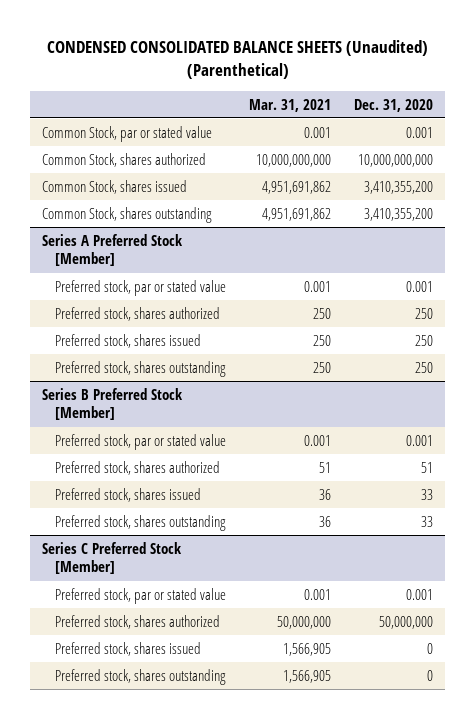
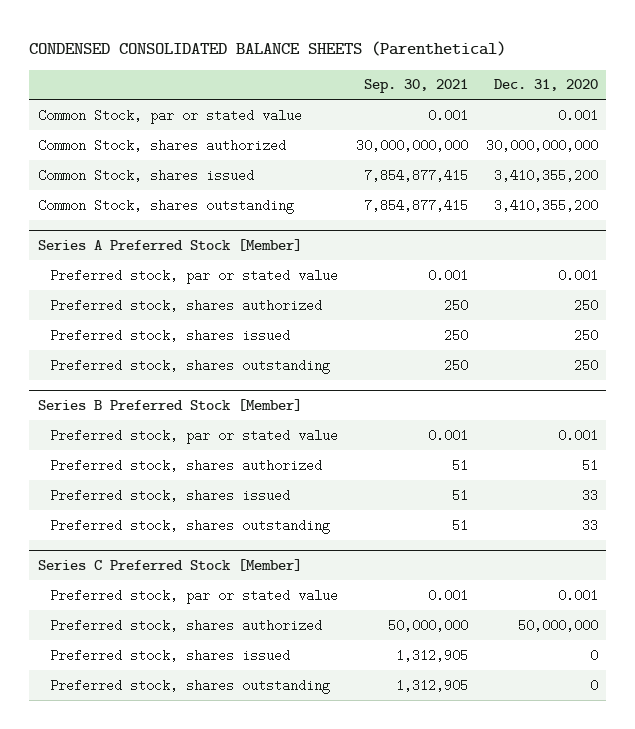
- CONDENSED CONSOLIDATED BALANCE SHEETS (Unaudited) (Parenthetical)
+ CONDENSED CONSOLIDATED BALANCE SHEETS (Parenthetical)
- | Mar. 31, 2021 | Dec. 31, 2020
+ | Sep. 30, 2021 | Dec. 31, 2020
- Common Stock, shares authorized | 10,000,000,000 | 10,000,000,000
+ Common Stock, shares authorized | 30,000,000,000 | 30,000,000,000

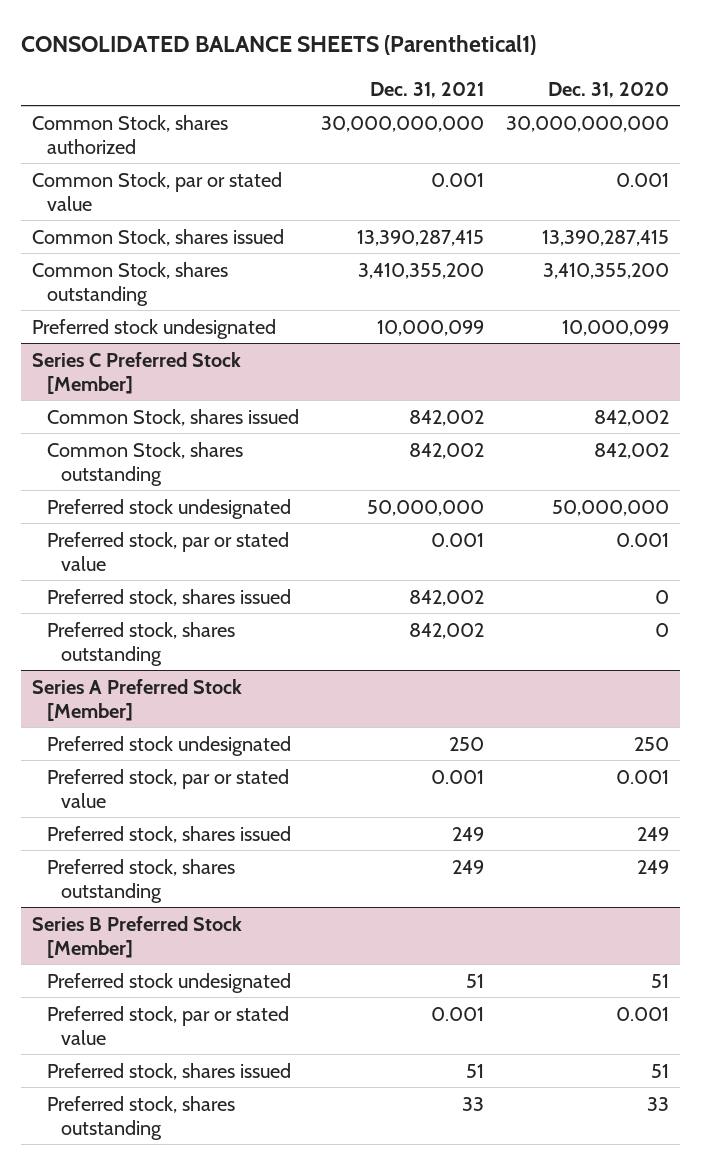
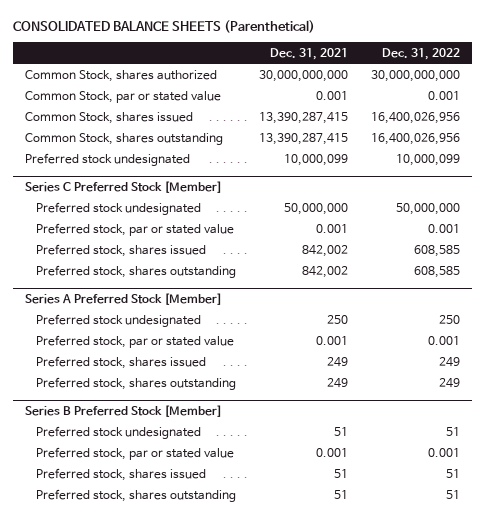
- CONSOLIDATED BALANCE SHEETS (Parenthetical1)
+ CONSOLIDATED BALANCE SHEETS (Parenthetical)
- | Dec. 31, 2021 | Dec. 31, 2020
+ | Dec. 31, 2021 | Dec. 31, 2022
- Common Stock, shares outstanding | 3,410,355,200 | 3,410,355,200
+ Common Stock, shares outstanding | 13,390,287,415 | 16,400,026,956
@ Series C Preferred Stock [Member]
- Common Stock, shares issued | 842,002 | 842,002
- Common Stock, shares outstanding | 842,002 | 842,002
@ Series B Preferred Stock [Member]
- Preferred stock, shares outstanding | 33 | 33
+ Preferred stock, shares outstanding | 51 | 51

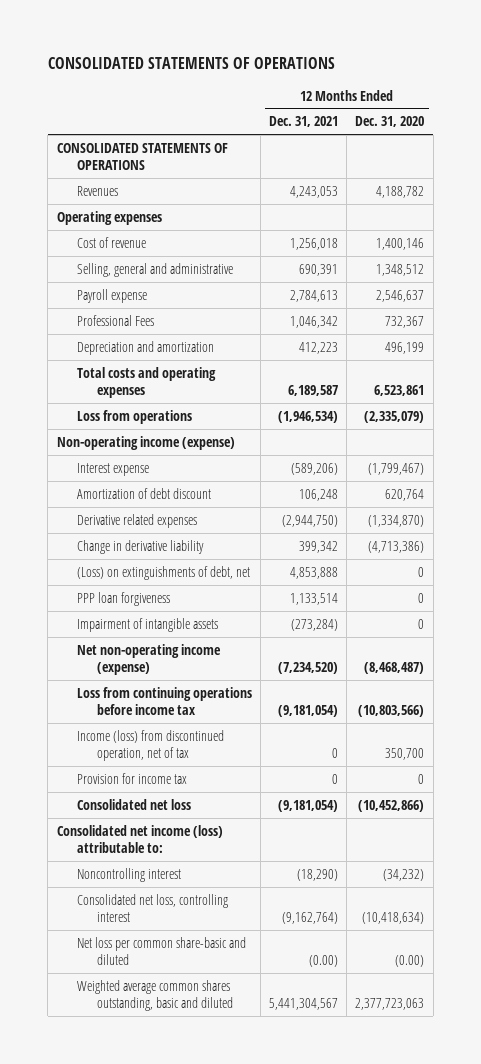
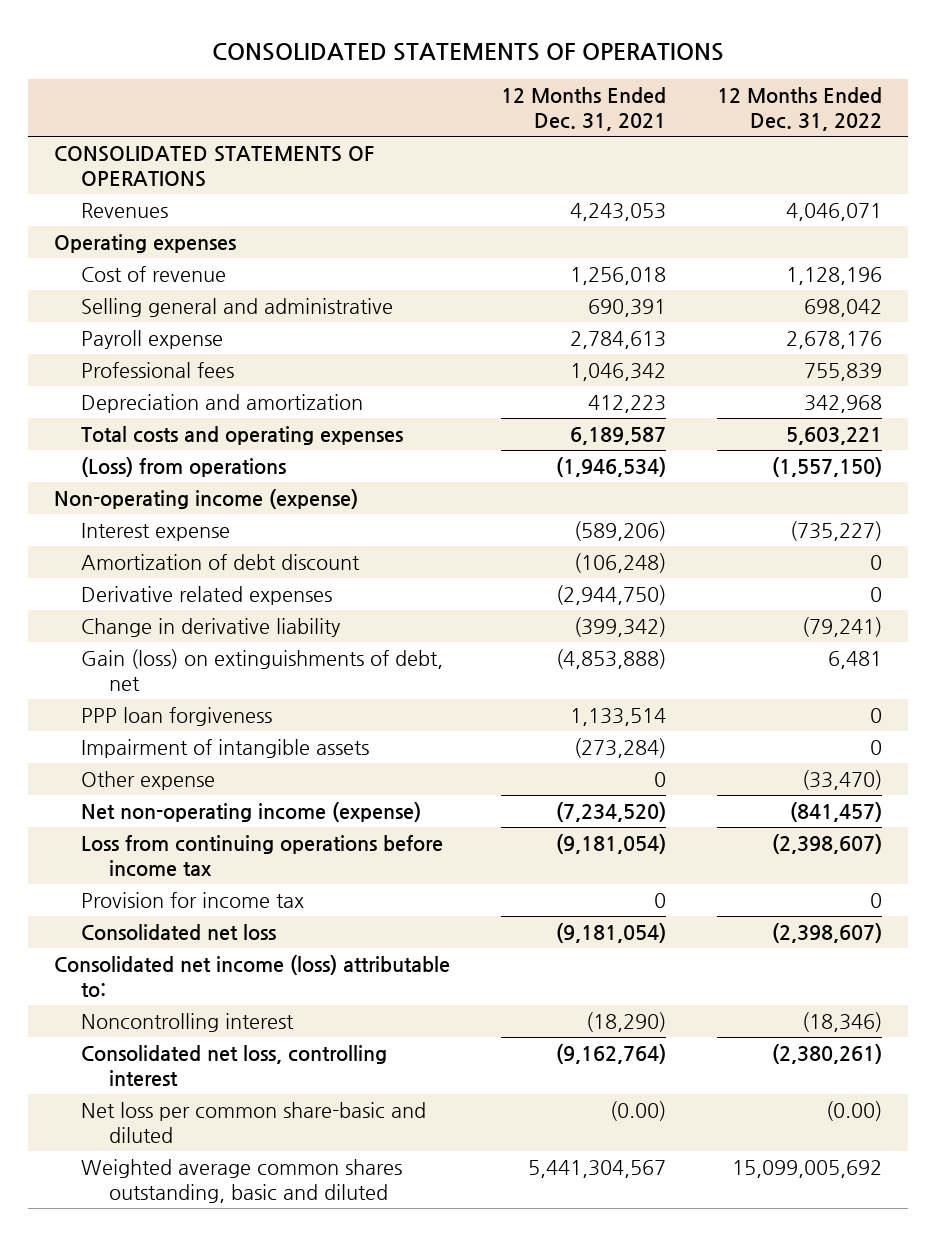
- | 12 Months Ended Dec. 31, 2021 | 12 Months Ended Dec. 31, 2020
+ | 12 Months Ended Dec. 31, 2021 | 12 Months Ended Dec. 31, 2022
- Selling, general and administrative | 690,391 | 1,348,512
+ Selling general and administrative | 690,391 | 698,042
- Professional Fees | 1,046,342 | 732,367
+ Professional fees | 1,046,342 | 755,839
- Loss from operations | (1,946,534) | (2,335,079)
+ (Loss) from operations | (1,946,534) | (1,557,150)
- Amortization of debt discount | 106,248 | 620,764
+ Amortization of debt discount | (106,248) | 0
- Change in derivative liability | 399,342 | (4,713,386)
- (Loss) on extinguishments of debt, net | 4,853,888 | 0
+ Change in derivative liability | (399,342) | (79,241)
+ Gain (loss) on extinguishments of debt, net | (4,853,888) | 6,481
+ Other expense | 0 | (33,470)
- Income (loss) from discontinued operation, net of tax | 0 | 350,700

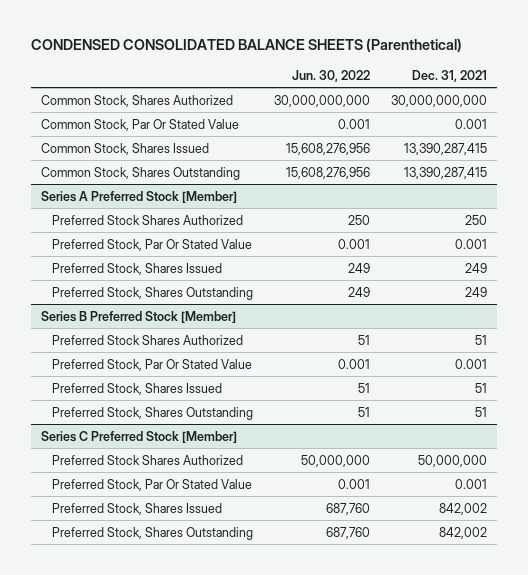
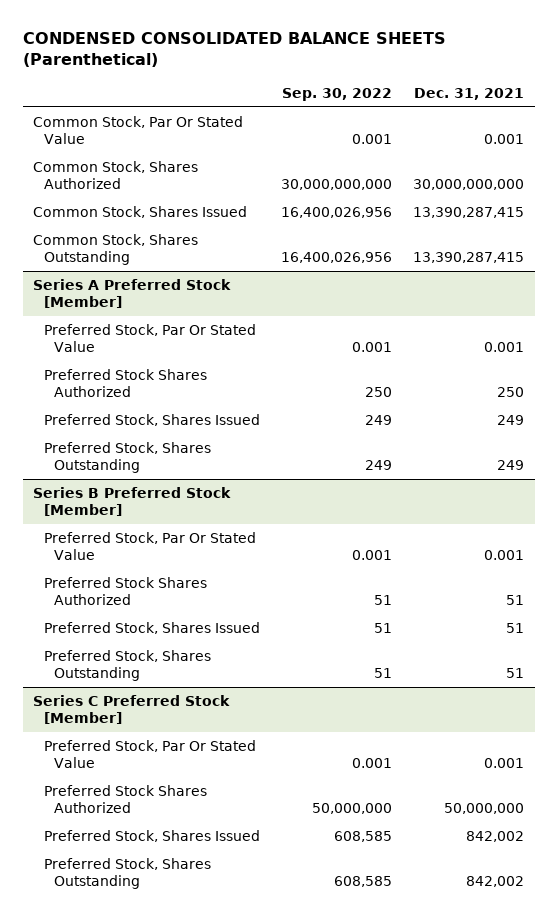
- | Jun. 30, 2022 | Dec. 31, 2021
+ | Sep. 30, 2022 | Dec. 31, 2021
moved down: Common Stock, Shares Authorized | 30,000,000,000 | 30,000,000,000
@ Series A Preferred Stock [Member]
moved down: Preferred Stock Shares Authorized | 250 | 250
@ Series B Preferred Stock [Member]
moved down: Preferred Stock Shares Authorized | 51 | 51
@ Series C Preferred Stock [Member]
moved down: Preferred Stock Shares Authorized | 50,000,000 | 50,000,000

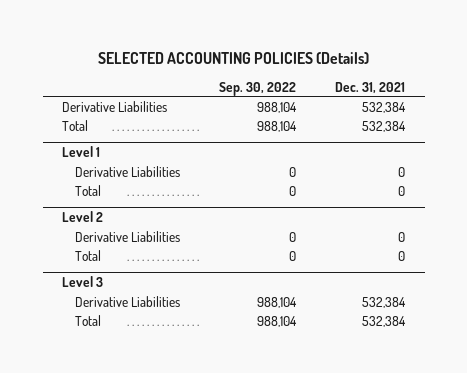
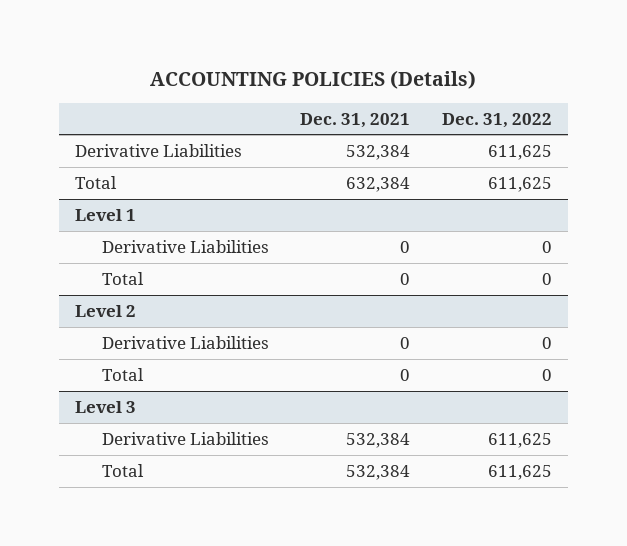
- SELECTED ACCOUNTING POLICIES (Details)
+ ACCOUNTING POLICIES (Details)
- | Sep. 30, 2022 | Dec. 31, 2021
+ | Dec. 31, 2021 | Dec. 31, 2022
- Total | 988,104 | 532,384
+ Total | 632,384 | 611,625

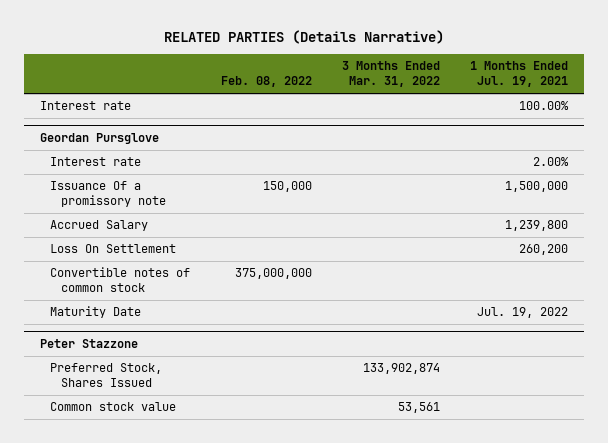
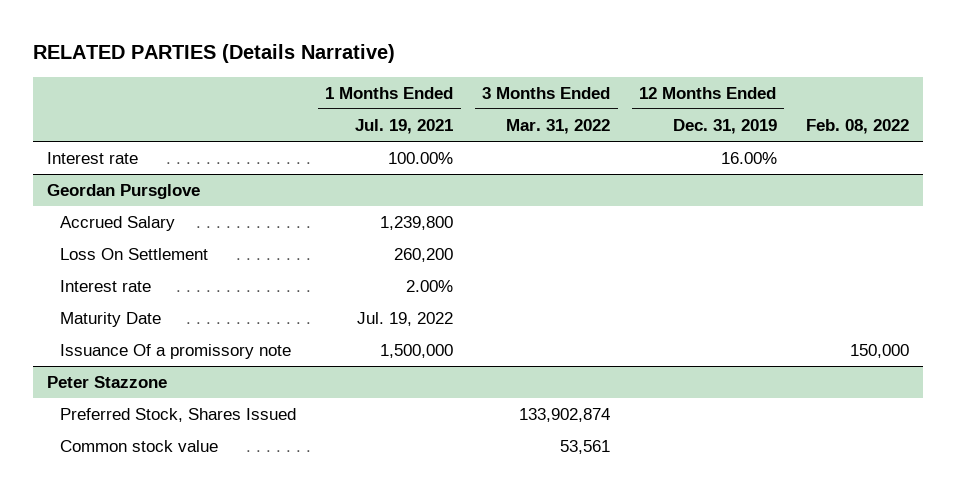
- | Feb. 08, 2022 | 3 Months Ended Mar. 31, 2022 | 1 Months Ended Jul. 19, 2021
+ | 1 Months Ended Jul. 19, 2021 | 3 Months Ended Mar. 31, 2022 | 12 Months Ended Dec. 31, 2019 | Feb. 08, 2022
@ Geordan Pursglove
- Convertible notes of common stock | 375,000,000 | |
moved down: Interest rate | 2.00% | | |
moved down: Issuance Of a promissory note | 1,500,000 | | | 150,000

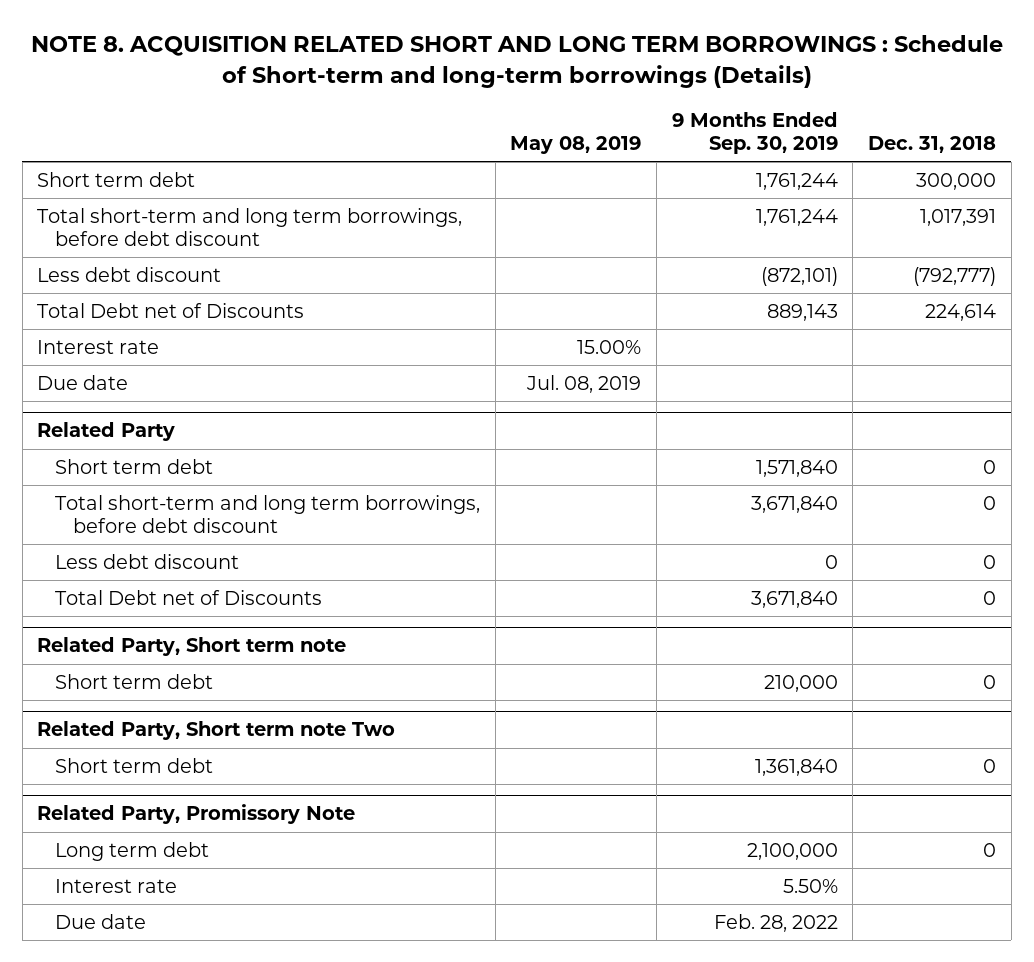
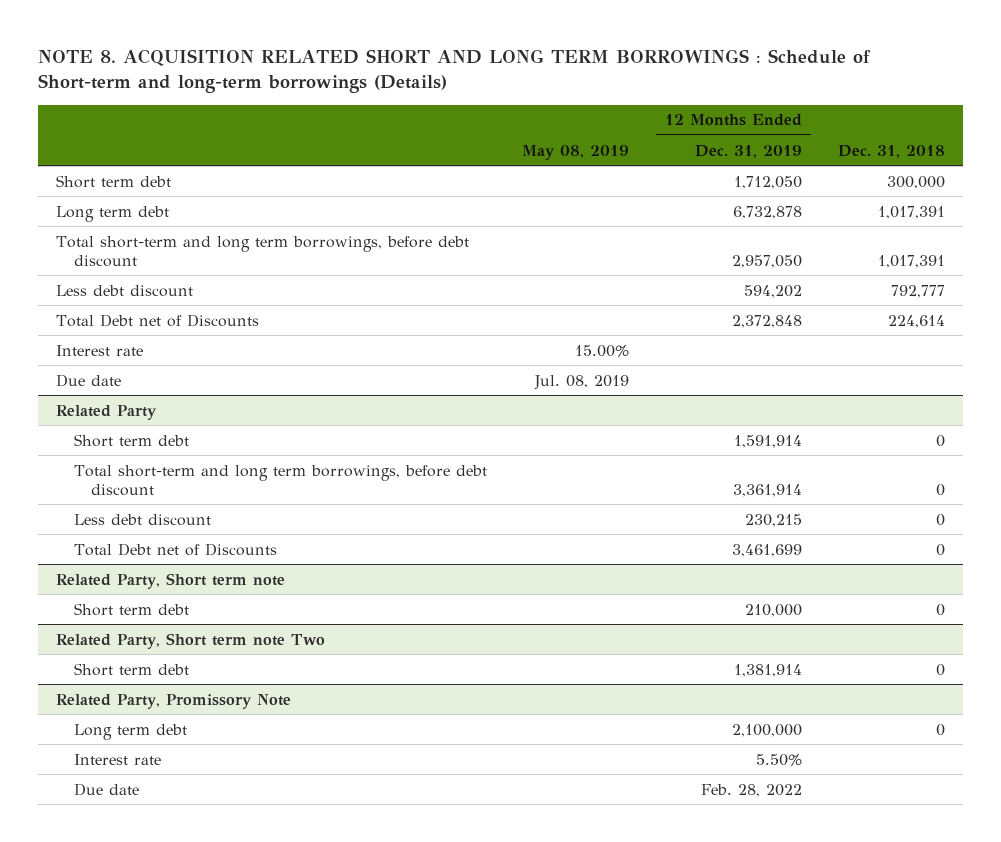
- | May 08, 2019 | 9 Months Ended Sep. 30, 2019 | Dec. 31, 2018
+ | May 08, 2019 | 12 Months Ended Dec. 31, 2019 | Dec. 31, 2018
+ Long term debt | | 6,732,878 | 1,017,391
- Less debt discount | | (872,101) | (792,777)
+ Less debt discount | | 594,202 | 792,777

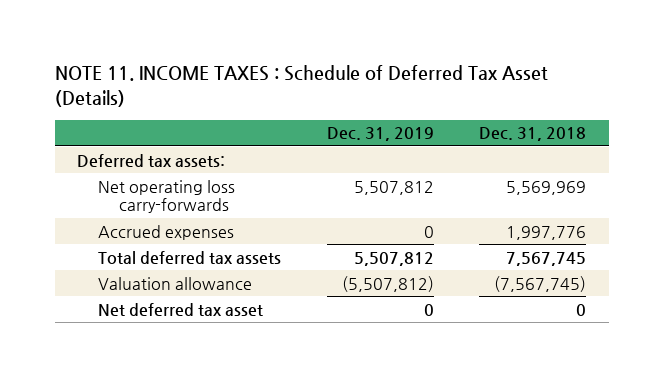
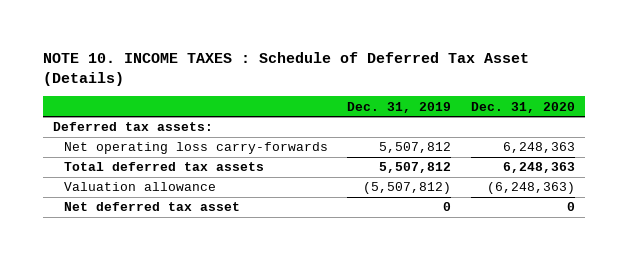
- NOTE 11. INCOME TAXES : Schedule of Deferred Tax Asset (Details)
+ NOTE 10. INCOME TAXES : Schedule of Deferred Tax Asset (Details)
- | Dec. 31, 2019 | Dec. 31, 2018
+ | Dec. 31, 2019 | Dec. 31, 2020
- Accrued expenses | 0 | 1,997,776

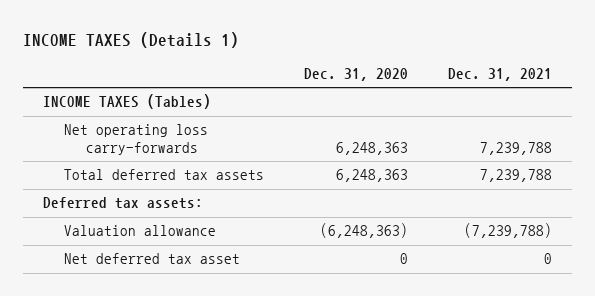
- NOTE 10. INCOME TAXES : Schedule of Deferred Tax Asset (Details)
+ INCOME TAXES (Details 1)
- | Dec. 31, 2019 | Dec. 31, 2020
+ | Dec. 31, 2020 | Dec. 31, 2021
+ INCOME TAXES (Tables)
moved down: Deferred tax assets:

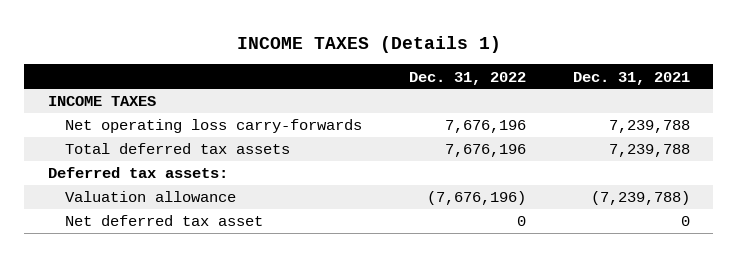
- | Dec. 31, 2020 | Dec. 31, 2021
+ | Dec. 31, 2022 | Dec. 31, 2021
- INCOME TAXES (Tables)
+ INCOME TAXES

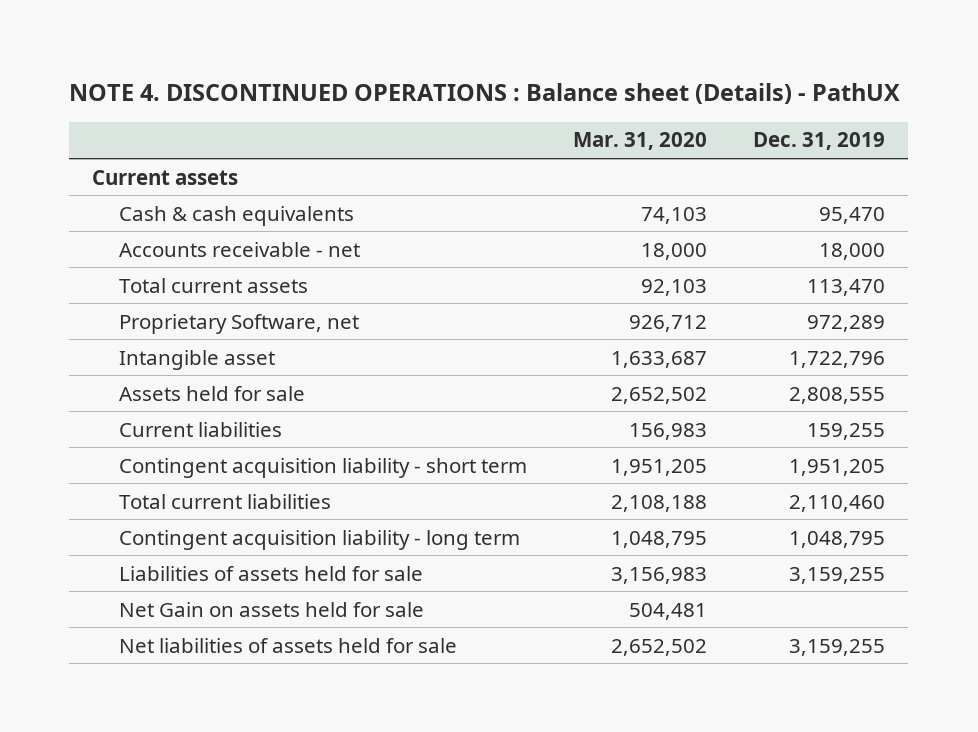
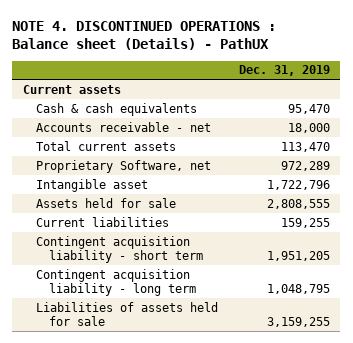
- | Mar. 31, 2020 | Dec. 31, 2019
+ | Dec. 31, 2019
- Total current liabilities | 2,108,188 | 2,110,460
- Net Gain on assets held for sale | 504,481 |
- Net liabilities of assets held for sale | 2,652,502 | 3,159,255

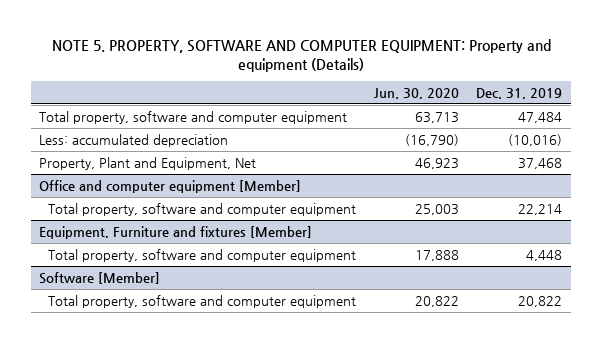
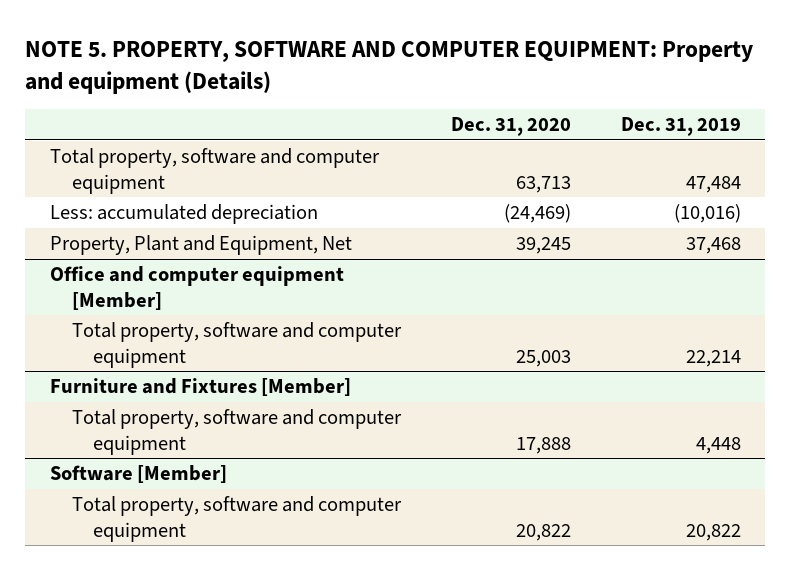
- | Jun. 30, 2020 | Dec. 31, 2019
+ | Dec. 31, 2020 | Dec. 31, 2019
- Equipment, Furniture and fixtures [Member]
+ Furniture and Fixtures [Member]

